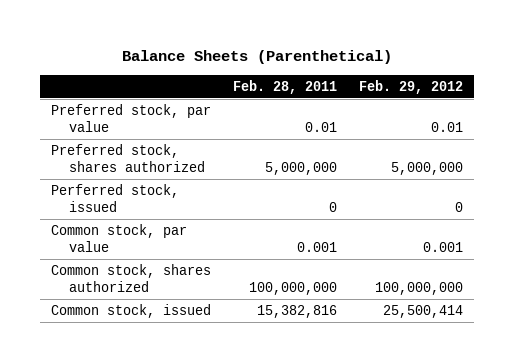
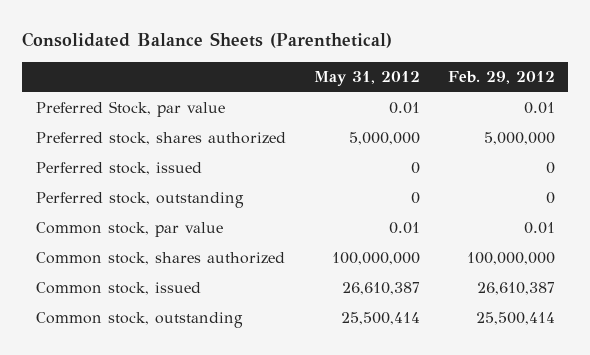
- Balance Sheets (Parenthetical)
+ Consolidated Balance Sheets (Parenthetical)
- | Feb. 28, 2011 | Feb. 29, 2012
+ | May 31, 2012 | Feb. 29, 2012
- Preferred stock, par value | 0.01 | 0.01
+ Preferred Stock, par value | 0.01 | 0.01
- Common stock, par value | 0.001 | 0.001
+ Perferred stock, outstanding | 0 | 0
+ Common stock, par value | 0.01 | 0.01
- Common stock, issued | 15,382,816 | 25,500,414
+ Common stock, issued | 26,610,387 | 26,610,387
+ Common stock, outstanding | 25,500,414 | 25,500,414

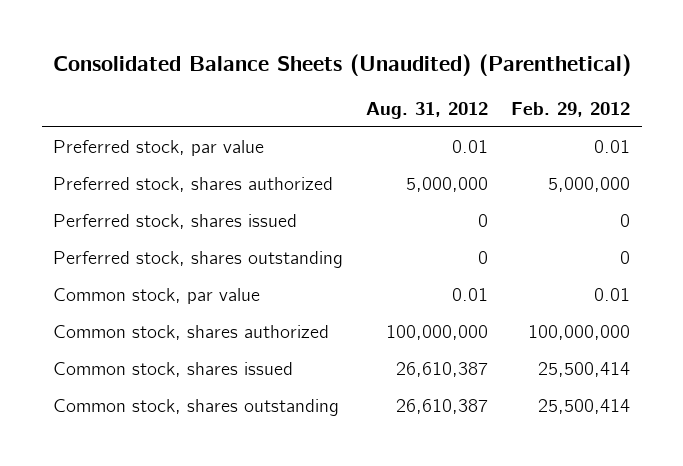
- Consolidated Balance Sheets (Parenthetical)
+ Consolidated Balance Sheets (Unaudited) (Parenthetical)
- | May 31, 2012 | Feb. 29, 2012
+ | Aug. 31, 2012 | Feb. 29, 2012
- Preferred Stock, par value | 0.01 | 0.01
+ Preferred stock, par value | 0.01 | 0.01
- Perferred stock, issued | 0 | 0
- Perferred stock, outstanding | 0 | 0
+ Perferred stock, shares issued | 0 | 0
+ Perferred stock, shares outstanding | 0 | 0
- Common stock, issued | 26,610,387 | 26,610,387
- Common stock, outstanding | 25,500,414 | 25,500,414
+ Common stock, shares issued | 26,610,387 | 25,500,414
+ Common stock, shares outstanding | 26,610,387 | 25,500,414

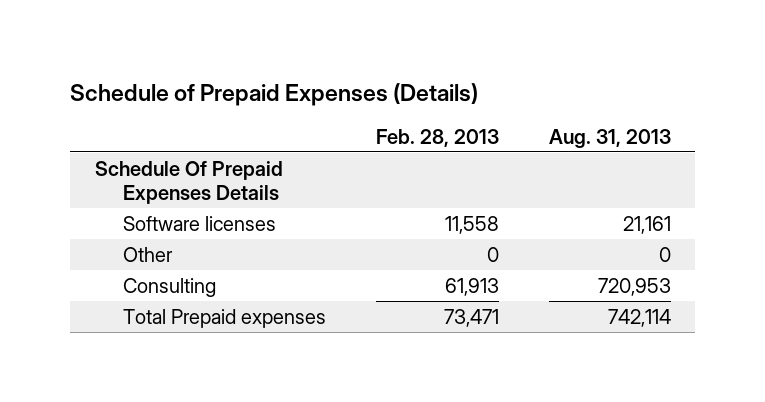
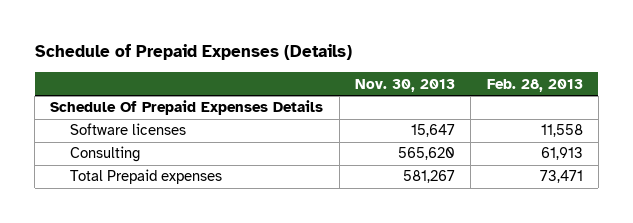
- | Feb. 28, 2013 | Aug. 31, 2013
+ | Nov. 30, 2013 | Feb. 28, 2013
- Other | 0 | 0

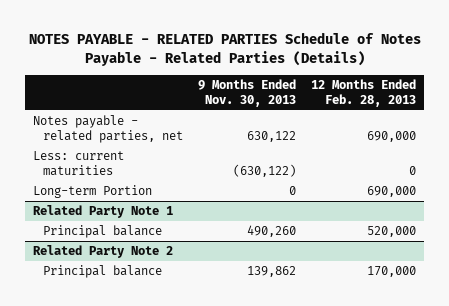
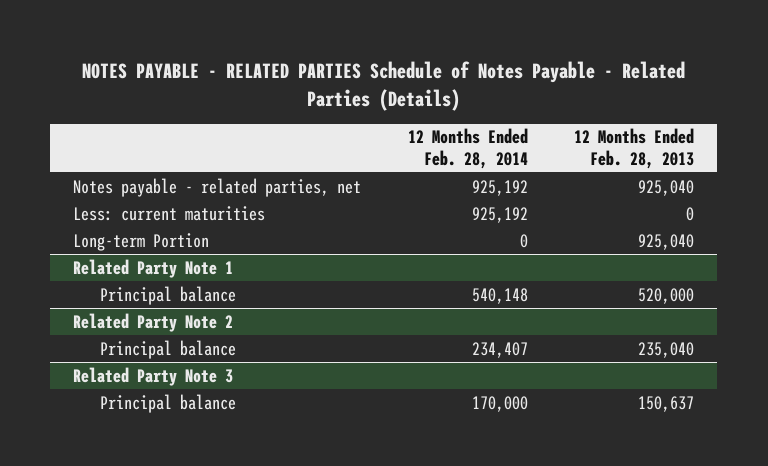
- | 9 Months Ended Nov. 30, 2013 | 12 Months Ended Feb. 28, 2013
+ | 12 Months Ended Feb. 28, 2014 | 12 Months Ended Feb. 28, 2013
- Notes payable - related parties, net | 630,122 | 690,000
+ Notes payable - related parties, net | 925,192 | 925,040
- Long-term Portion | 0 | 690,000
+ Long-term Portion | 0 | 925,040
@ Related Party Note 2
- Principal balance | 139,862 | 170,000
+ Principal balance | 234,407 | 235,040
+ Related Party Note 3
+ Principal balance | 170,000 | 150,637

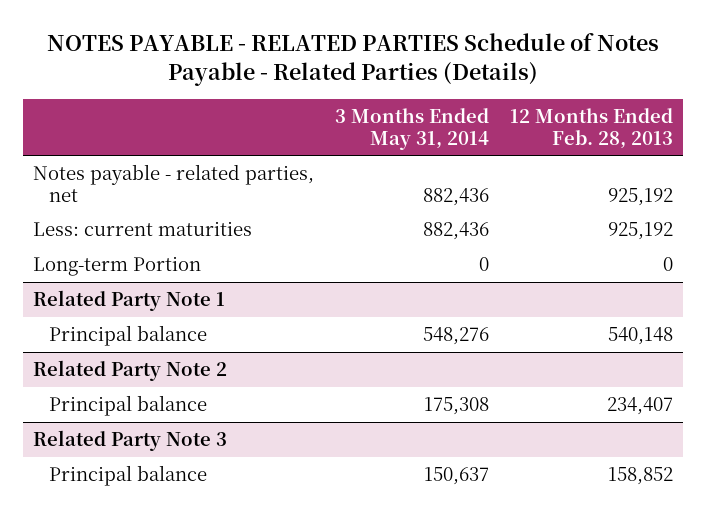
- | 12 Months Ended Feb. 28, 2014 | 12 Months Ended Feb. 28, 2013
+ | 3 Months Ended May 31, 2014 | 12 Months Ended Feb. 28, 2013
- Notes payable - related parties, net | 925,192 | 925,040
- Less: current maturities | 925,192 | 0
- Long-term Portion | 0 | 925,040
+ Notes payable - related parties, net | 882,436 | 925,192
+ Less: current maturities | 882,436 | 925,192
+ Long-term Portion | 0 | 0
@ Related Party Note 1
- Principal balance | 540,148 | 520,000
+ Principal balance | 548,276 | 540,148
@ Related Party Note 2
- Principal balance | 234,407 | 235,040
+ Principal balance | 175,308 | 234,407
@ Related Party Note 3
- Principal balance | 170,000 | 150,637
+ Principal balance | 150,637 | 158,852

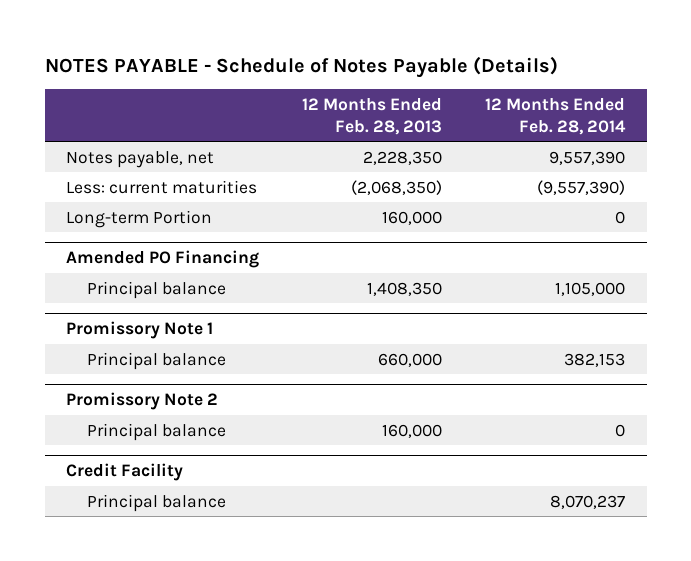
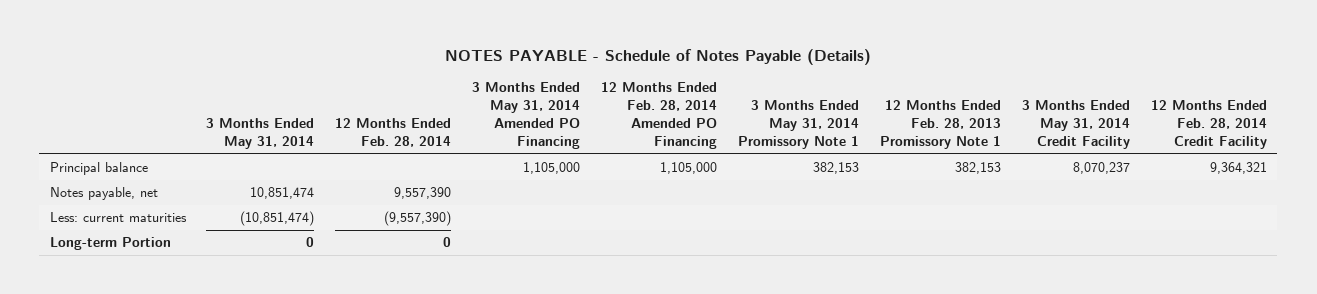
- | 12 Months Ended Feb. 28, 2013 | 12 Months Ended Feb. 28, 2014
+ | 3 Months Ended May 31, 2014 | 12 Months Ended Feb. 28, 2014 | 3 Months Ended May 31, 2014 Amended PO Financing | 12 Months Ended Feb. 28, 2014 Amended PO Financing | 3 Months Ended May 31, 2014 Promissory Note 1 | 12 Months Ended Feb. 28, 2013 Promissory Note 1 | 3 Months Ended May 31, 2014 Credit Facility | 12 Months Ended Feb. 28, 2014 Credit Facility
+ Principal balance | | | 1,105,000 | 1,105,000 | 382,153 | 382,153 | 8,070,237 | 9,364,321
- Amended PO Financing
- Principal balance | 1,408,350 | 1,105,000
- Promissory Note 1
- Principal balance | 660,000 | 382,153
- Promissory Note 2
- Principal balance | 160,000 | 0
- Credit Facility
- Principal balance | | 8,070,237

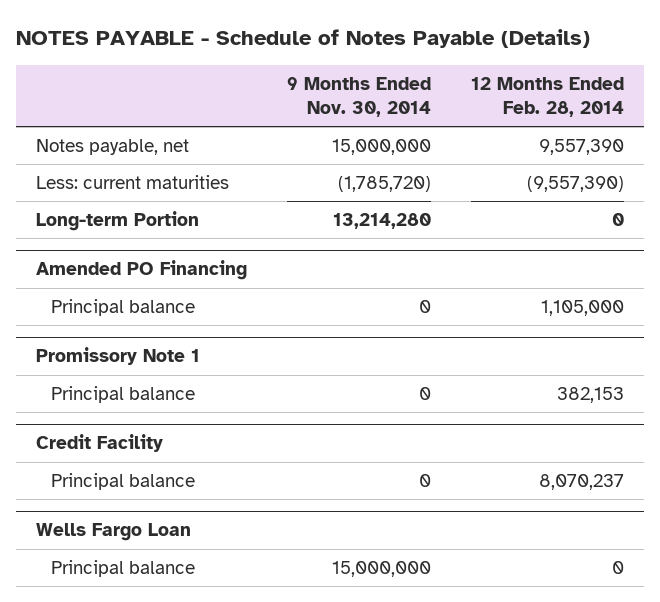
- | 3 Months Ended May 31, 2014 | 12 Months Ended Feb. 28, 2014 | 3 Months Ended May 31, 2014 Amended PO Financing | 12 Months Ended Feb. 28, 2014 Amended PO Financing | 3 Months Ended May 31, 2014 Promissory Note 1 | 12 Months Ended Feb. 28, 2013 Promissory Note 1 | 3 Months Ended May 31, 2014 Credit Facility | 12 Months Ended Feb. 28, 2014 Credit Facility
+ | 9 Months Ended Nov. 30, 2014 | 12 Months Ended Feb. 28, 2014
- Principal balance | | | 1,105,000 | 1,105,000 | 382,153 | 382,153 | 8,070,237 | 9,364,321
+ Amended PO Financing
+ Principal balance | 0 | 1,105,000
+ Promissory Note 1
+ Principal balance | 0 | 382,153
+ Credit Facility
+ Principal balance | 0 | 8,070,237
+ Wells Fargo Loan
+ Principal balance | 15,000,000 | 0

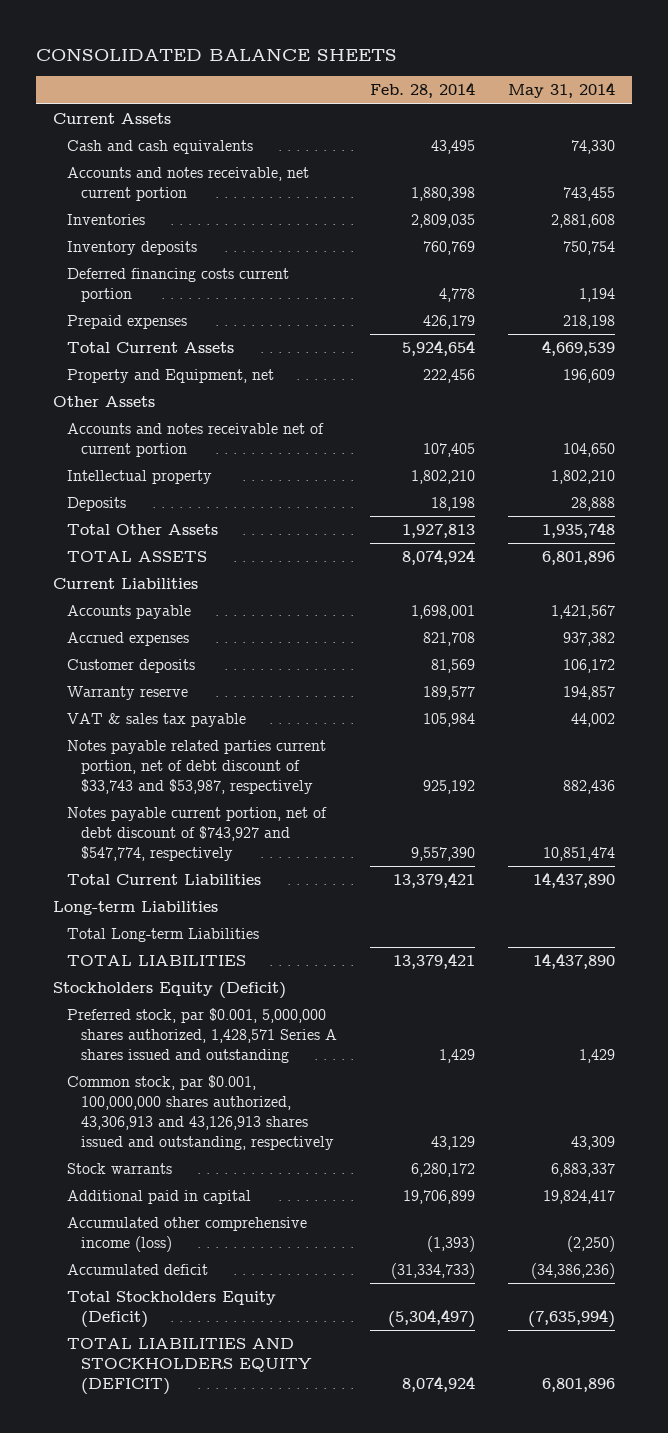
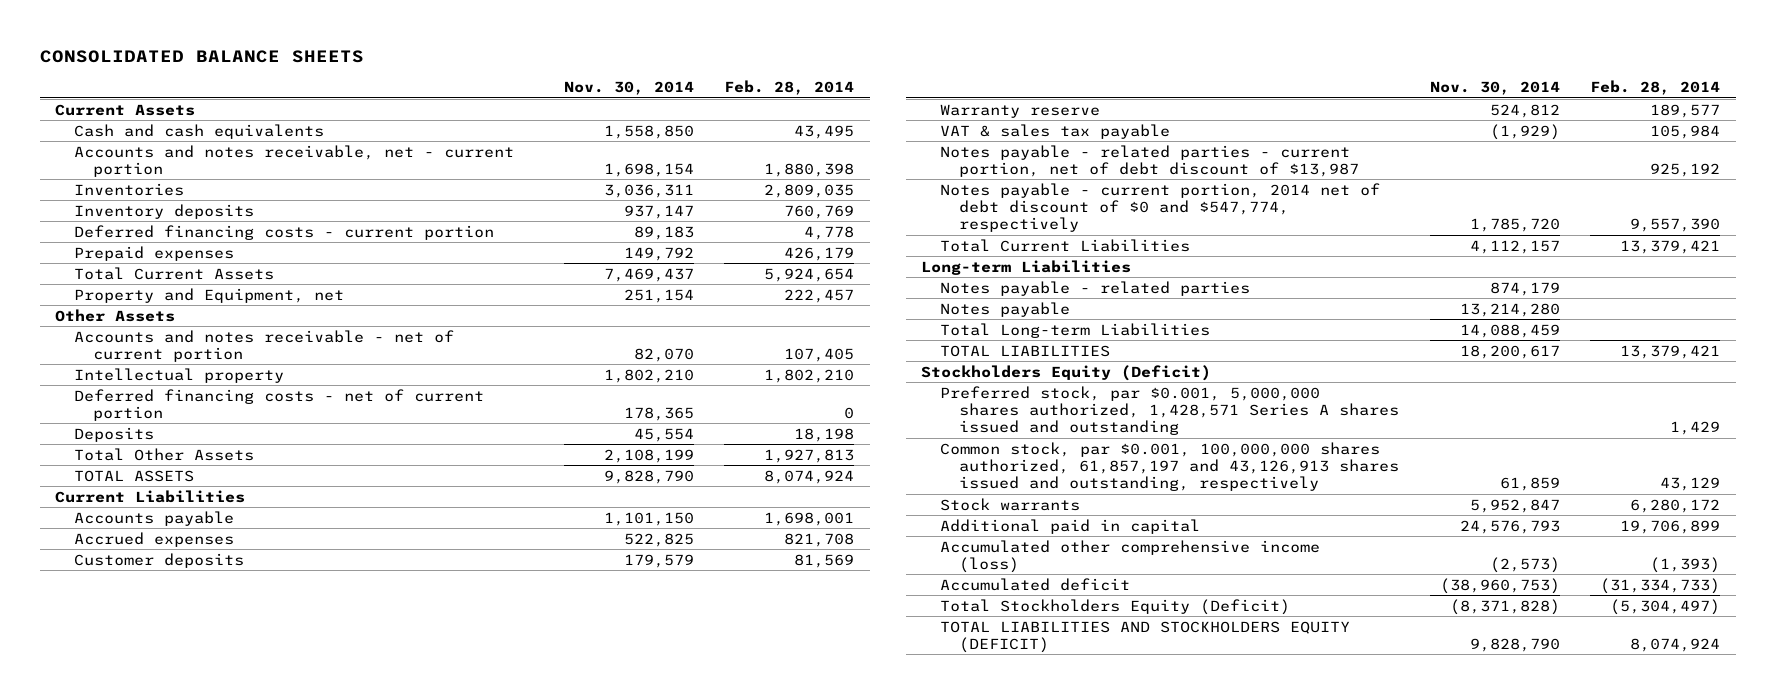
- | Feb. 28, 2014 | May 31, 2014
+ | Nov. 30, 2014 | Feb. 28, 2014
- Accounts and notes receivable, net current portion | 1,880,398 | 743,455
+ Accounts and notes receivable, net - current portion | 1,698,154 | 1,880,398
- Deferred financing costs current portion | 4,778 | 1,194
+ Deferred financing costs - current portion | 89,183 | 4,778
- Property and Equipment, net | 222,456 | 196,609
+ Property and Equipment, net | 251,154 | 222,457
- Accounts and notes receivable net of current portion | 107,405 | 104,650
+ Accounts and notes receivable - net of current portion | 82,070 | 107,405
+ Deferred financing costs - net of current portion | 178,365 | 0
- Notes payable related parties current portion, net of debt discount of $33,743 and $53,987, respectively | 925,192 | 882,436
- Notes payable current portion, net of debt discount of $743,927 and $547,774, respectively | 9,557,390 | 10,851,474
+ Notes payable - related parties - current portion, net of debt discount of $13,987 | | 925,192
+ Notes payable - current portion, 2014 net of debt discount of $0 and $547,774, respectively | 1,785,720 | 9,557,390
+ Notes payable - related parties | 874,179 |
+ Notes payable | 13,214,280 |
- Common stock, par $0.001, 100,000,000 shares authorized, 43,306,913 and 43,126,913 shares issued and outstanding, respectively | 43,129 | 43,309
+ Common stock, par $0.001, 100,000,000 shares authorized, 61,857,197 and 43,126,913 shares issued and outstanding, respectively | 61,859 | 43,129

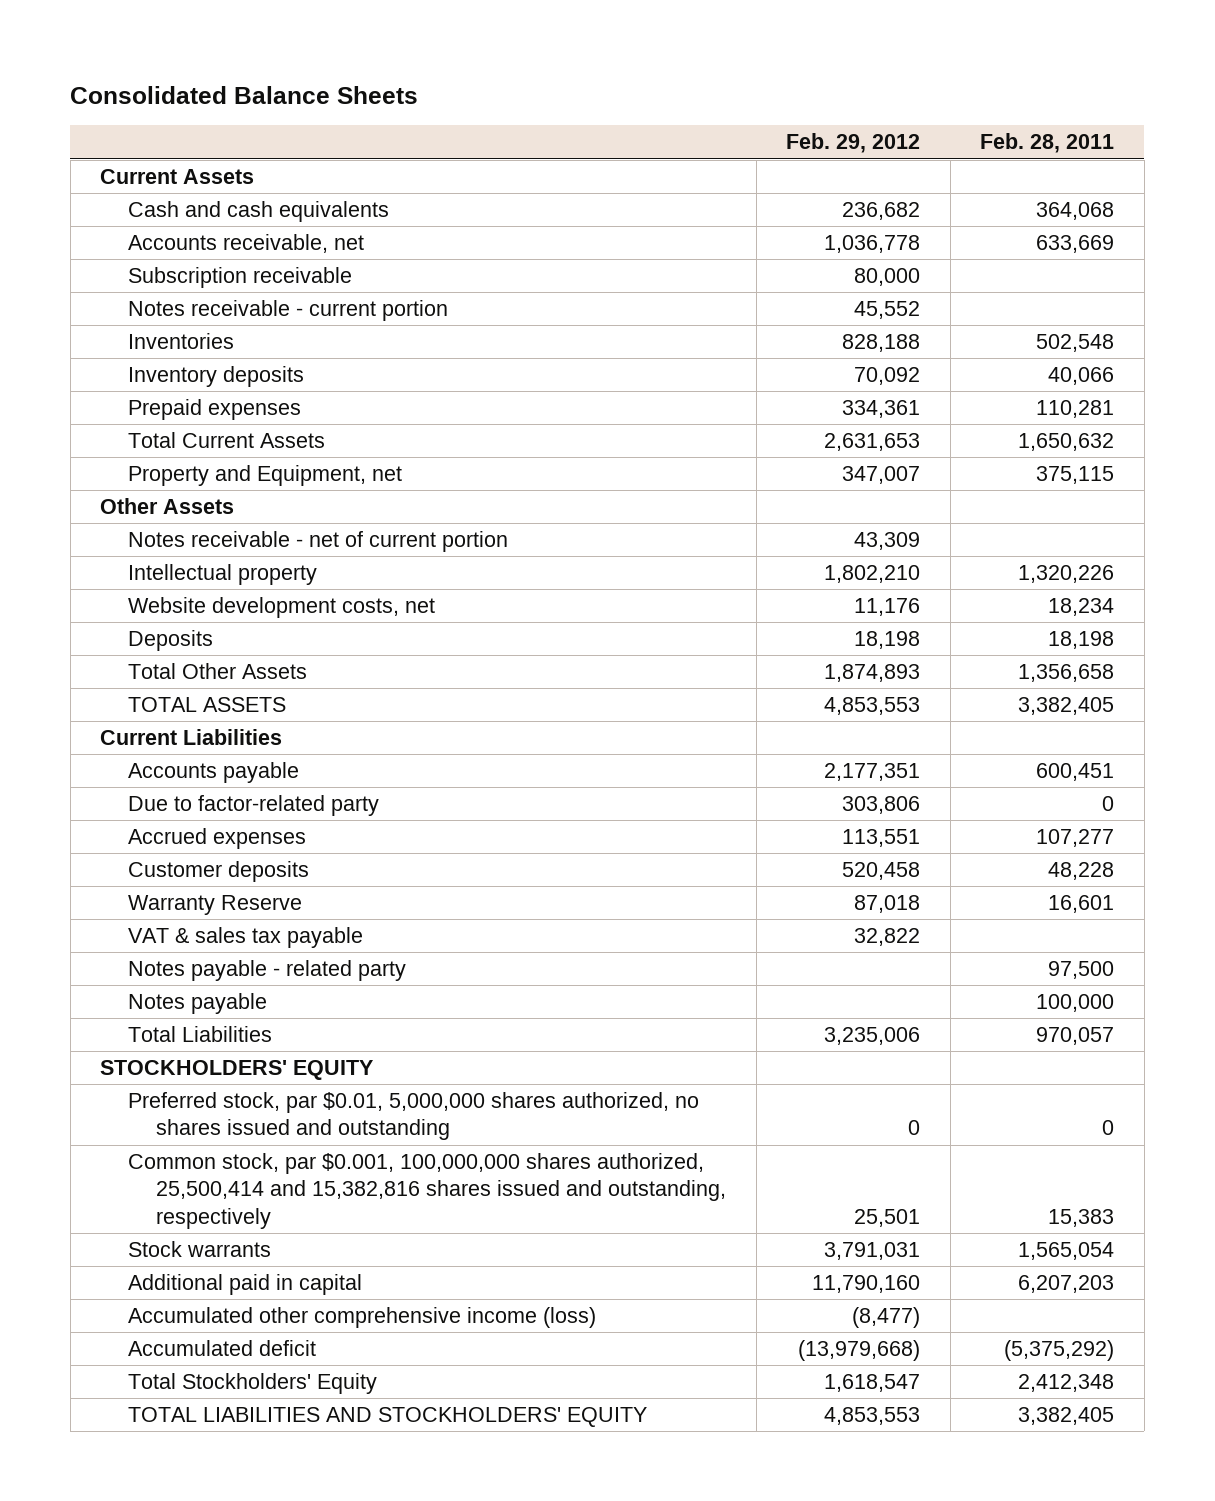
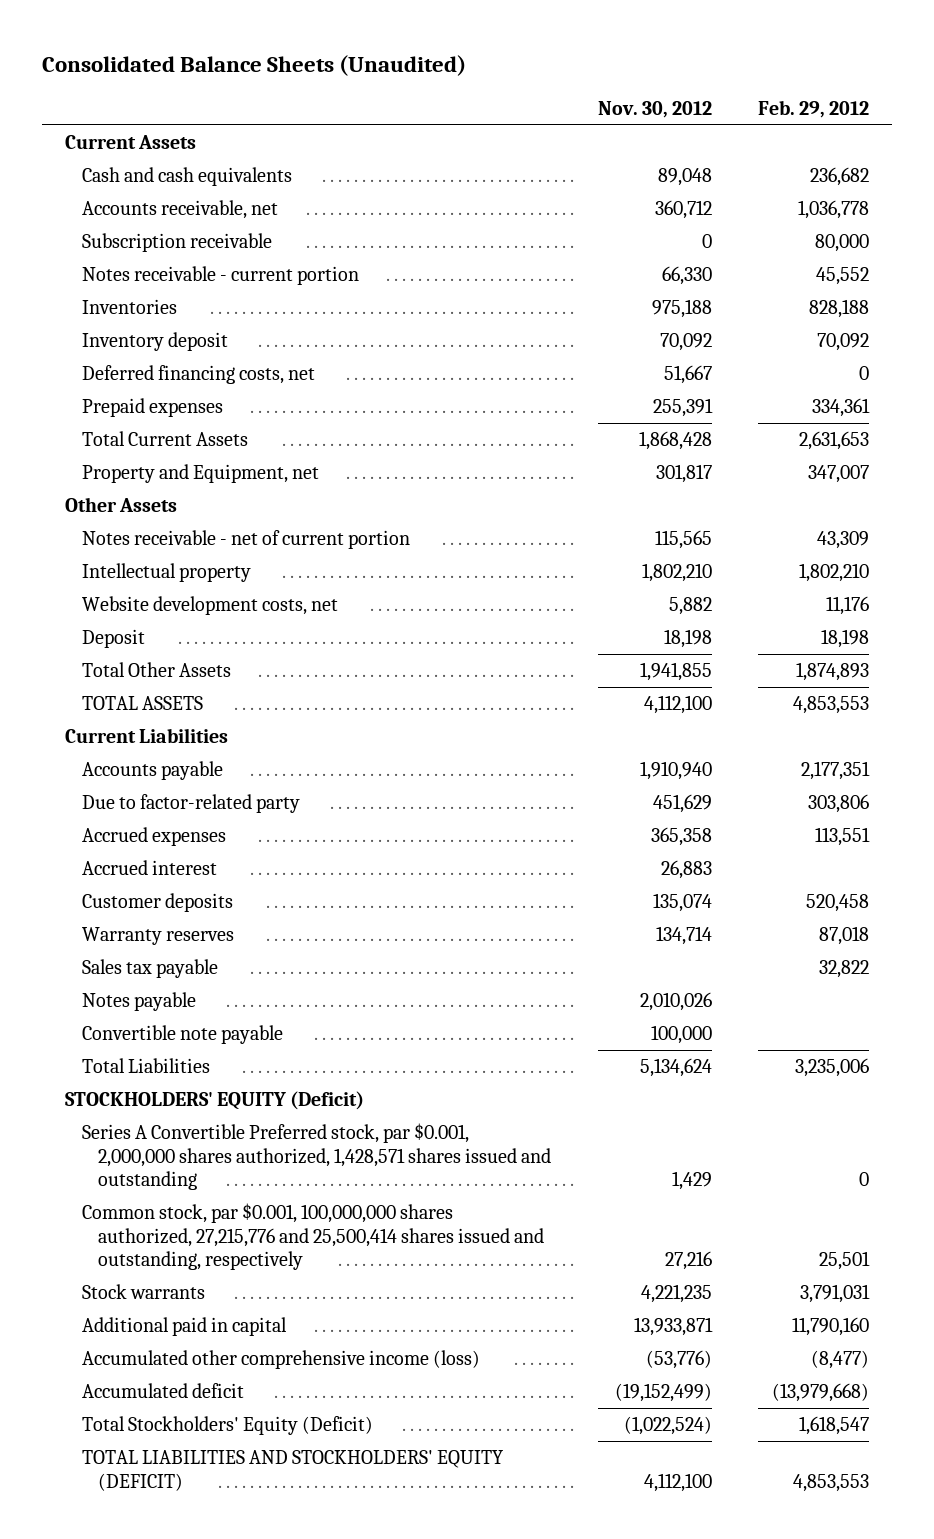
- Consolidated Balance Sheets
+ Consolidated Balance Sheets (Unaudited)
- | Feb. 29, 2012 | Feb. 28, 2011
+ | Nov. 30, 2012 | Feb. 29, 2012
- Inventory deposits | 70,092 | 40,066
+ Inventory deposit | 70,092 | 70,092
+ Deferred financing costs, net | 51,667 | 0
- Deposits | 18,198 | 18,198
+ Deposit | 18,198 | 18,198
+ Accrued interest | 26,883 |
- Warranty Reserve | 87,018 | 16,601
- VAT & sales tax payable | 32,822 |
- Notes payable - related party | | 97,500
+ Warranty reserves | 134,714 | 87,018
+ Sales tax payable | | 32,822
+ Convertible note payable | 100,000 |
- STOCKHOLDERS' EQUITY
- Preferred stock, par $0.01, 5,000,000 shares authorized, no shares issued and outstanding | 0 | 0
- Common stock, par $0.001, 100,000,000 shares authorized, 25,500,414 and 15,382,816 shares issued and outstanding, respectively | 25,501 | 15,383
+ STOCKHOLDERS' EQUITY (Deficit)
+ Series A Convertible Preferred stock, par $0.001, 2,000,000 shares authorized, 1,428,571 shares issued and outstanding | 1,429 | 0
+ Common stock, par $0.001, 100,000,000 shares authorized, 27,215,776 and 25,500,414 shares issued and outstanding, respectively | 27,216 | 25,501
- Total Stockholders' Equity | 1,618,547 | 2,412,348
- TOTAL LIABILITIES AND STOCKHOLDERS' EQUITY | 4,853,553 | 3,382,405
+ Total Stockholders' Equity (Deficit) | (1,022,524) | 1,618,547
+ TOTAL LIABILITIES AND STOCKHOLDERS' EQUITY (DEFICIT) | 4,112,100 | 4,853,553

